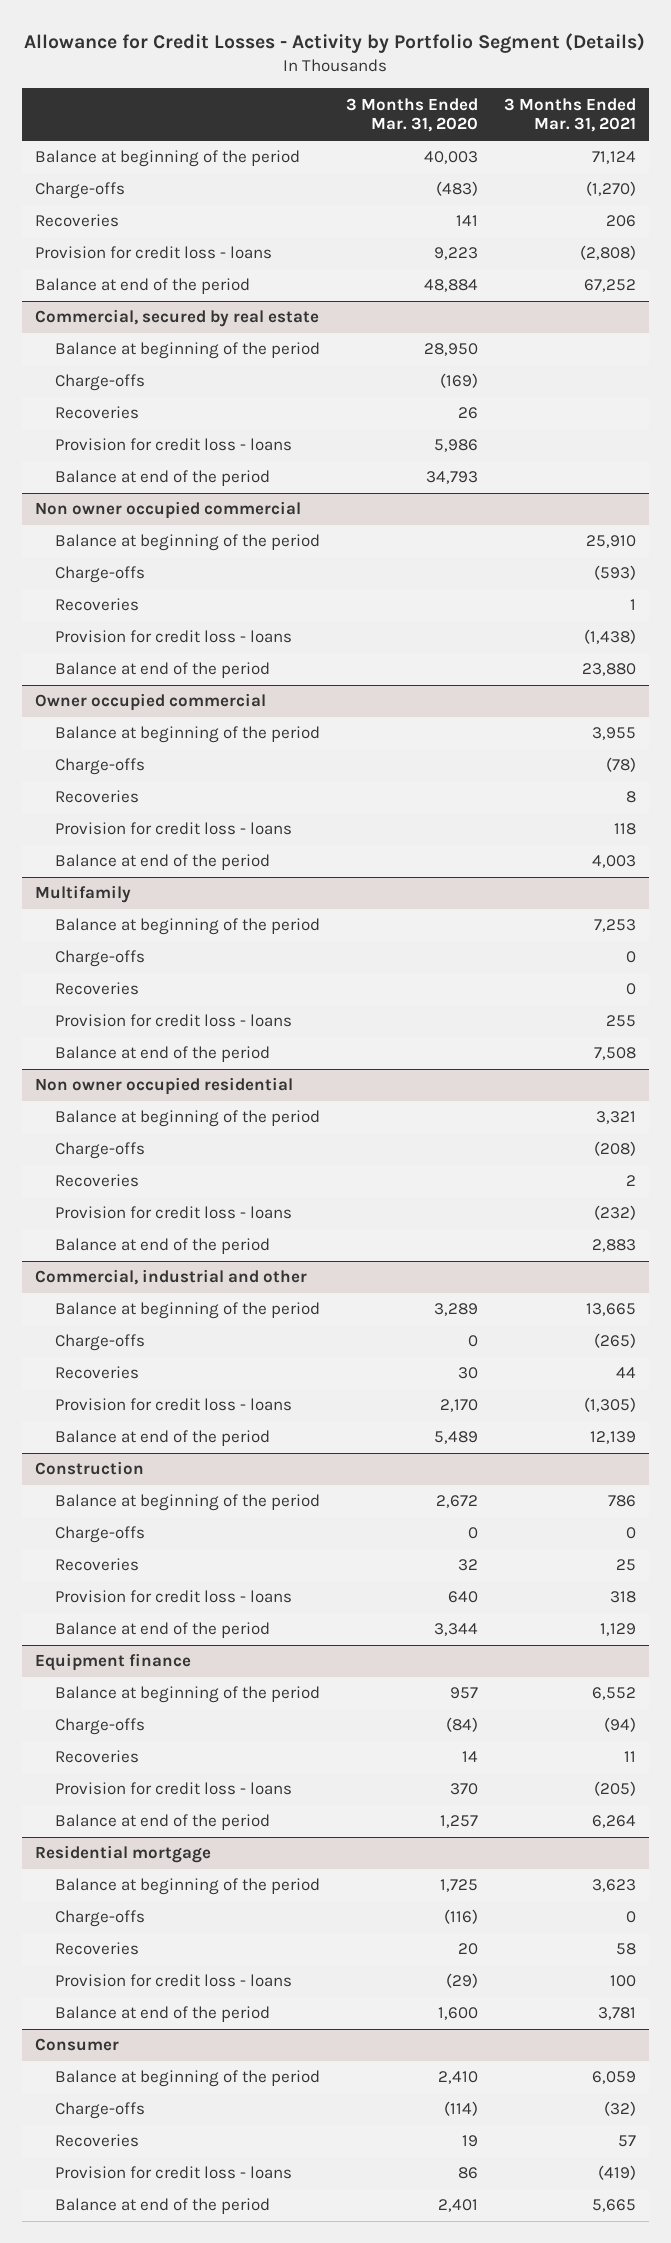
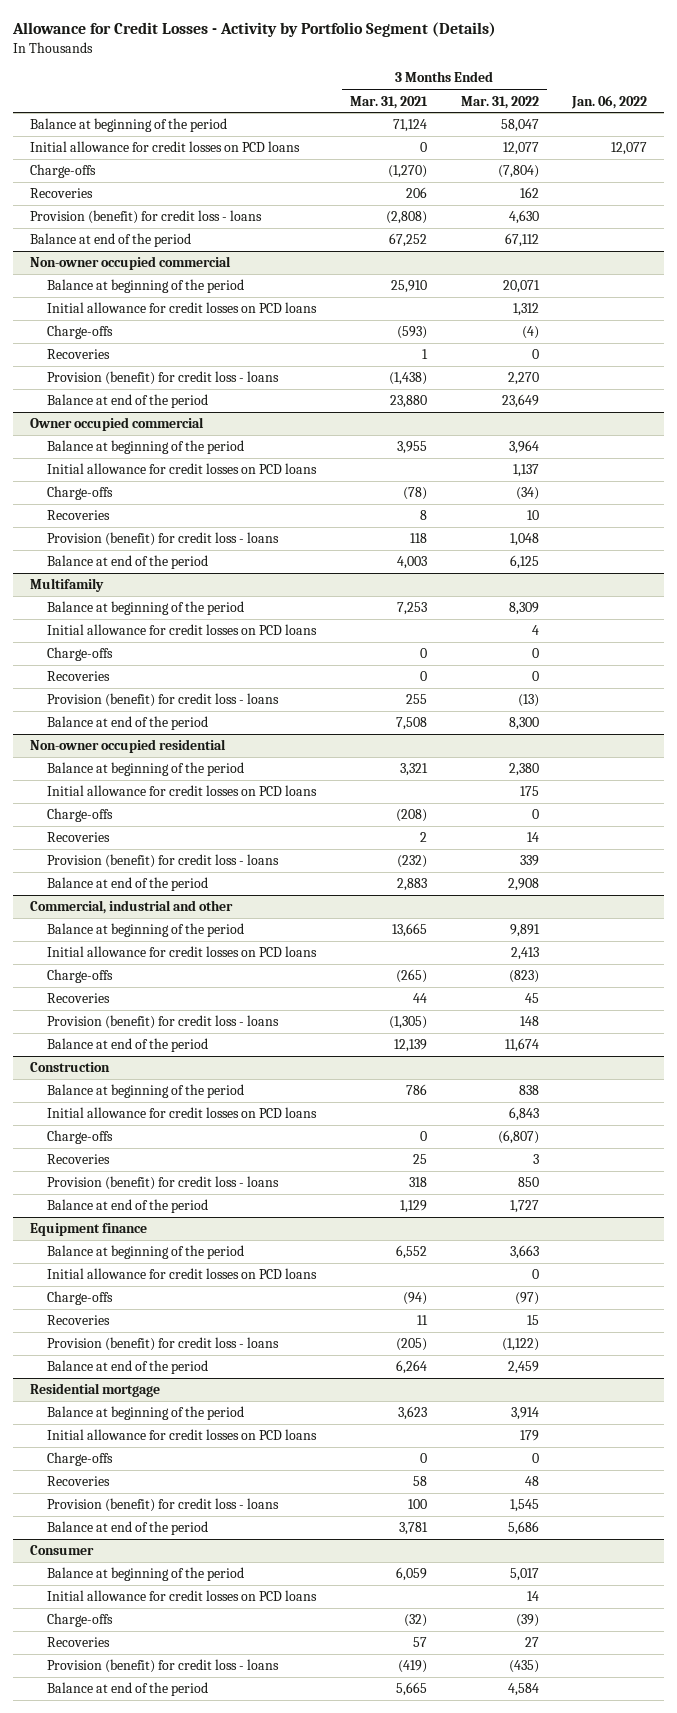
- | 3 Months Ended Mar. 31, 2020 | 3 Months Ended Mar. 31, 2021
+ | 3 Months Ended Mar. 31, 2021 | 3 Months Ended Mar. 31, 2022 | Jan. 06, 2022
+ Initial allowance for credit losses on PCD loans | 0 | 12,077 | 12,077
- Provision for credit loss - loans | 9,223 | (2,808)
+ Provision (benefit) for credit loss - loans | (2,808) | 4,630 |
- Commercial, secured by real estate
- Balance at beginning of the period | 28,950 |
- Charge-offs | (169) |
- Recoveries | 26 |
- Provision for credit loss - loans | 5,986 |
- Balance at end of the period | 34,793 |
- Non owner occupied commercial
+ Non-owner occupied commercial
+ Initial allowance for credit losses on PCD loans | | 1,312 |
- Provision for credit loss - loans | | (1,438)
+ Provision (benefit) for credit loss - loans | (1,438) | 2,270 |
@ Owner occupied commercial
+ Initial allowance for credit losses on PCD loans | | 1,137 |
- Provision for credit loss - loans | | 118
+ Provision (benefit) for credit loss - loans | 118 | 1,048 |
@ Multifamily
+ Initial allowance for credit losses on PCD loans | | 4 |
- Provision for credit loss - loans | | 255
+ Provision (benefit) for credit loss - loans | 255 | (13) |
- Non owner occupied residential
+ Non-owner occupied residential
+ Initial allowance for credit losses on PCD loans | | 175 |
- Provision for credit loss - loans | | (232)
+ Provision (benefit) for credit loss - loans | (232) | 339 |
@ Commercial, industrial and other
+ Initial allowance for credit losses on PCD loans | | 2,413 |
- Provision for credit loss - loans | 2,170 | (1,305)
+ Provision (benefit) for credit loss - loans | (1,305) | 148 |
@ Construction
+ Initial allowance for credit losses on PCD loans | | 6,843 |
- Provision for credit loss - loans | 640 | 318
+ Provision (benefit) for credit loss - loans | 318 | 850 |
@ Equipment finance
+ Initial allowance for credit losses on PCD loans | | 0 |
- Provision for credit loss - loans | 370 | (205)
+ Provision (benefit) for credit loss - loans | (205) | (1,122) |
@ Residential mortgage
+ Initial allowance for credit losses on PCD loans | | 179 |
- Provision for credit loss - loans | (29) | 100
+ Provision (benefit) for credit loss - loans | 100 | 1,545 |
@ Consumer
+ Initial allowance for credit losses on PCD loans | | 14 |
- Provision for credit loss - loans | 86 | (419)
+ Provision (benefit) for credit loss - loans | (419) | (435) |

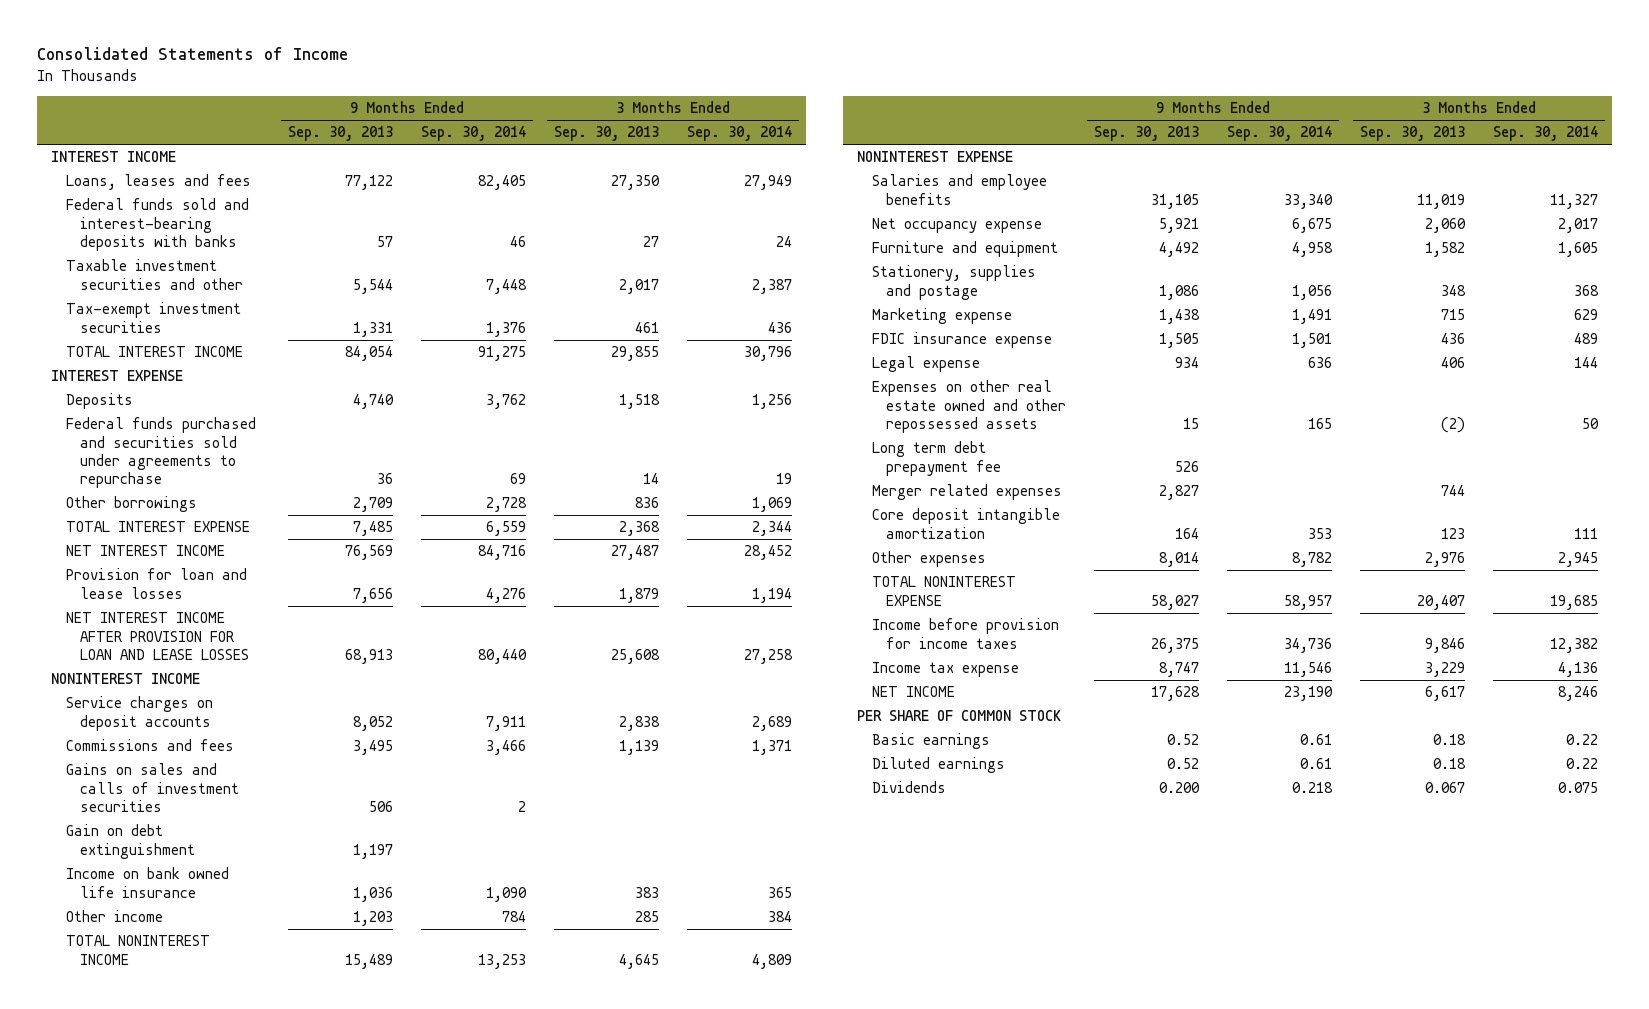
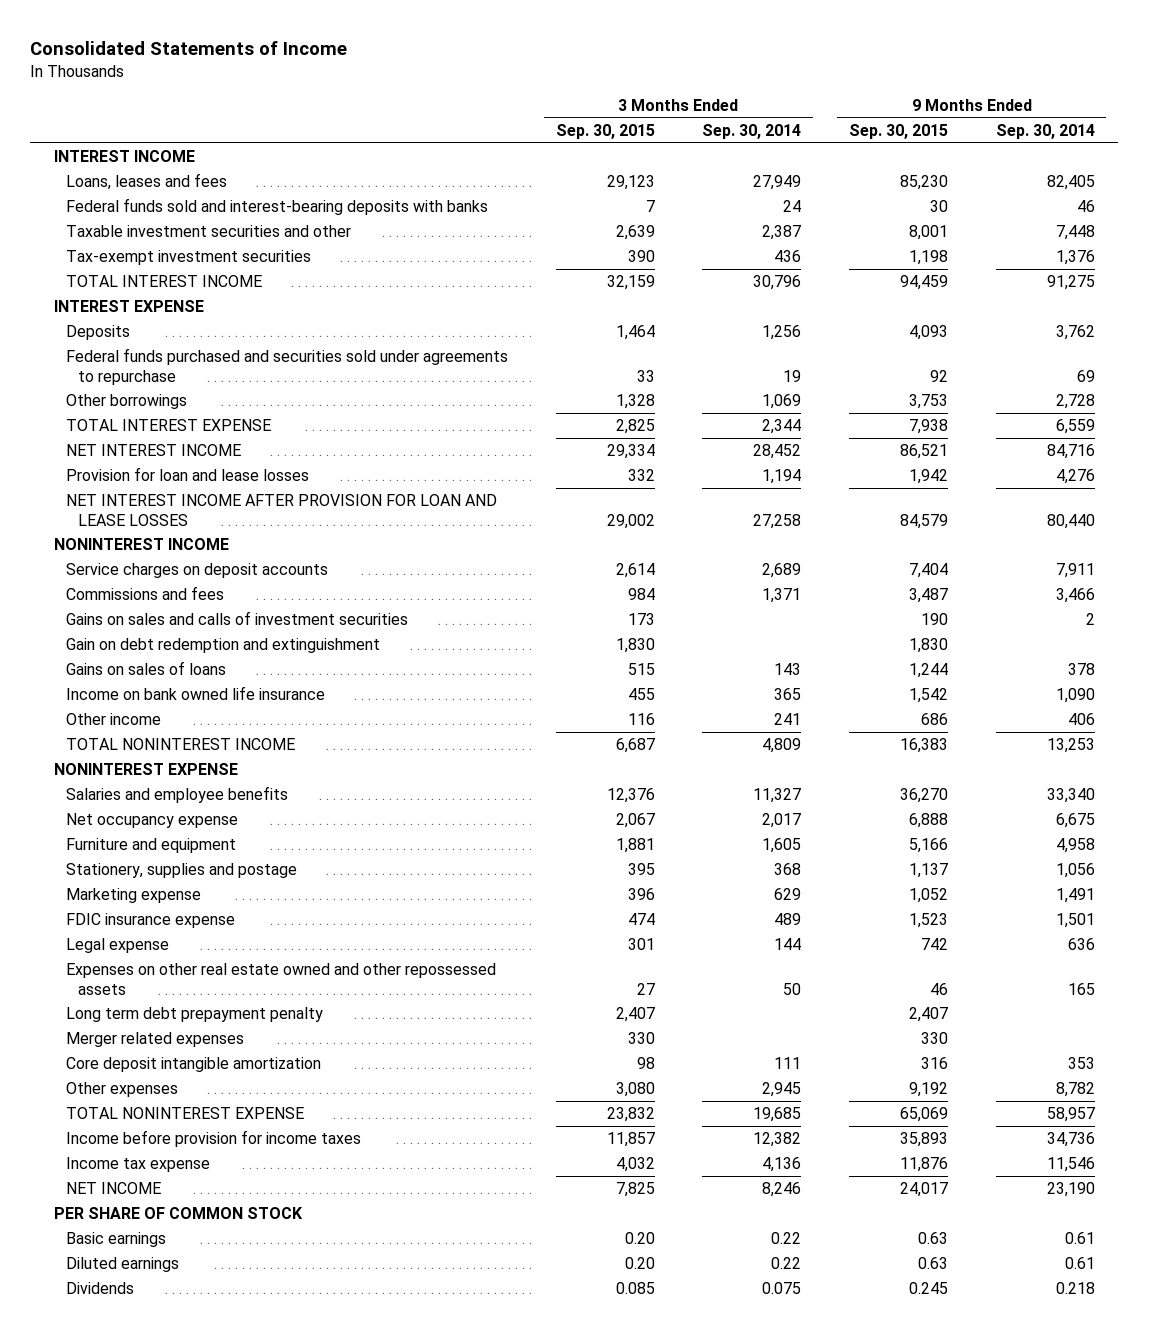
- | 9 Months Ended Sep. 30, 2013 | 9 Months Ended Sep. 30, 2014 | 3 Months Ended Sep. 30, 2013 | 3 Months Ended Sep. 30, 2014
+ | 3 Months Ended Sep. 30, 2015 | 3 Months Ended Sep. 30, 2014 | 9 Months Ended Sep. 30, 2015 | 9 Months Ended Sep. 30, 2014
- Gain on debt extinguishment | 1,197 | | |
+ Gain on debt redemption and extinguishment | 1,830 | | 1,830 |
+ Gains on sales of loans | 515 | 143 | 1,244 | 378
- Other income | 1,203 | 784 | 285 | 384
+ Other income | 116 | 241 | 686 | 406
- Long term debt prepayment fee | 526 | | |
+ Long term debt prepayment penalty | 2,407 | | 2,407 |

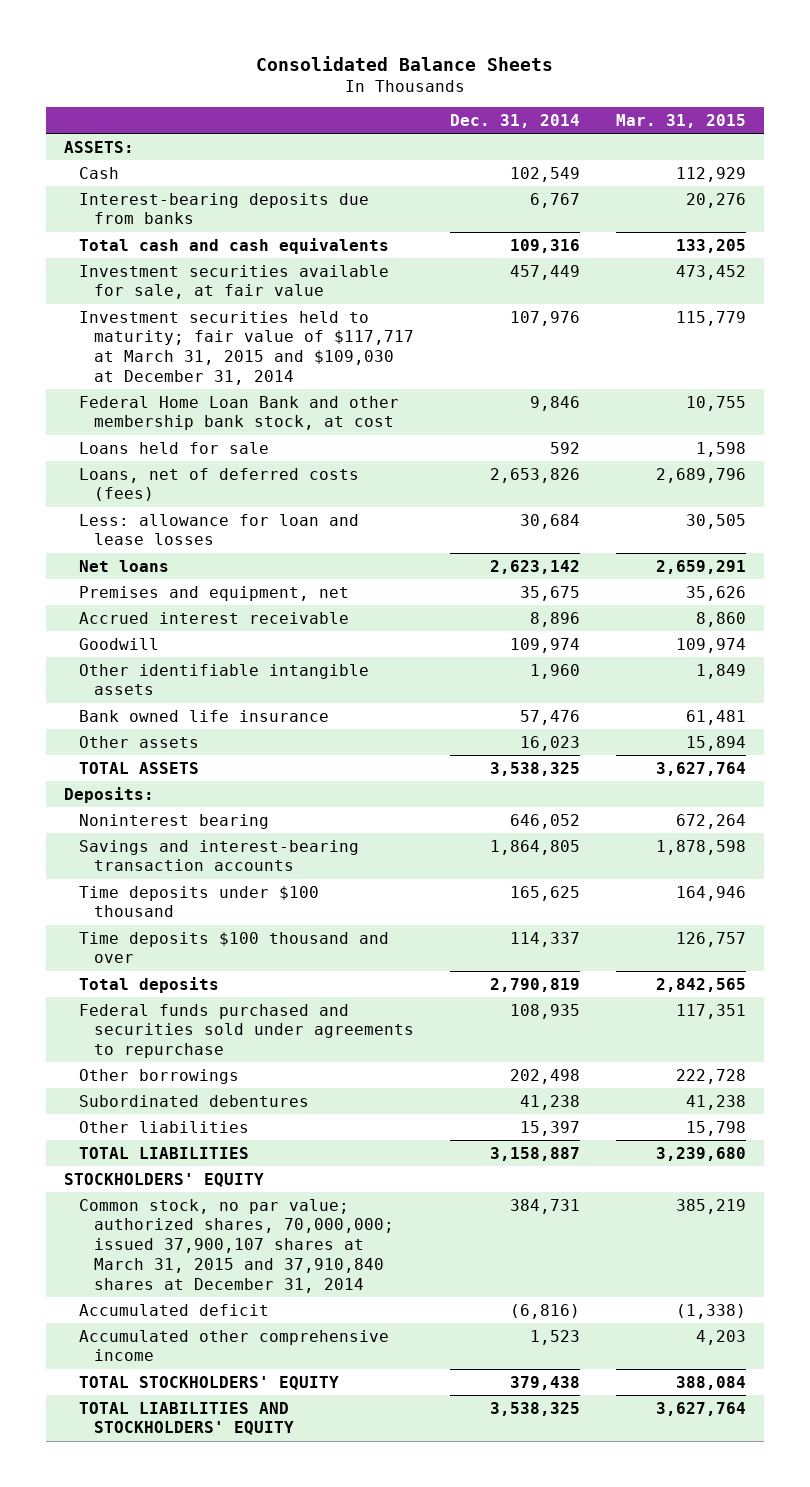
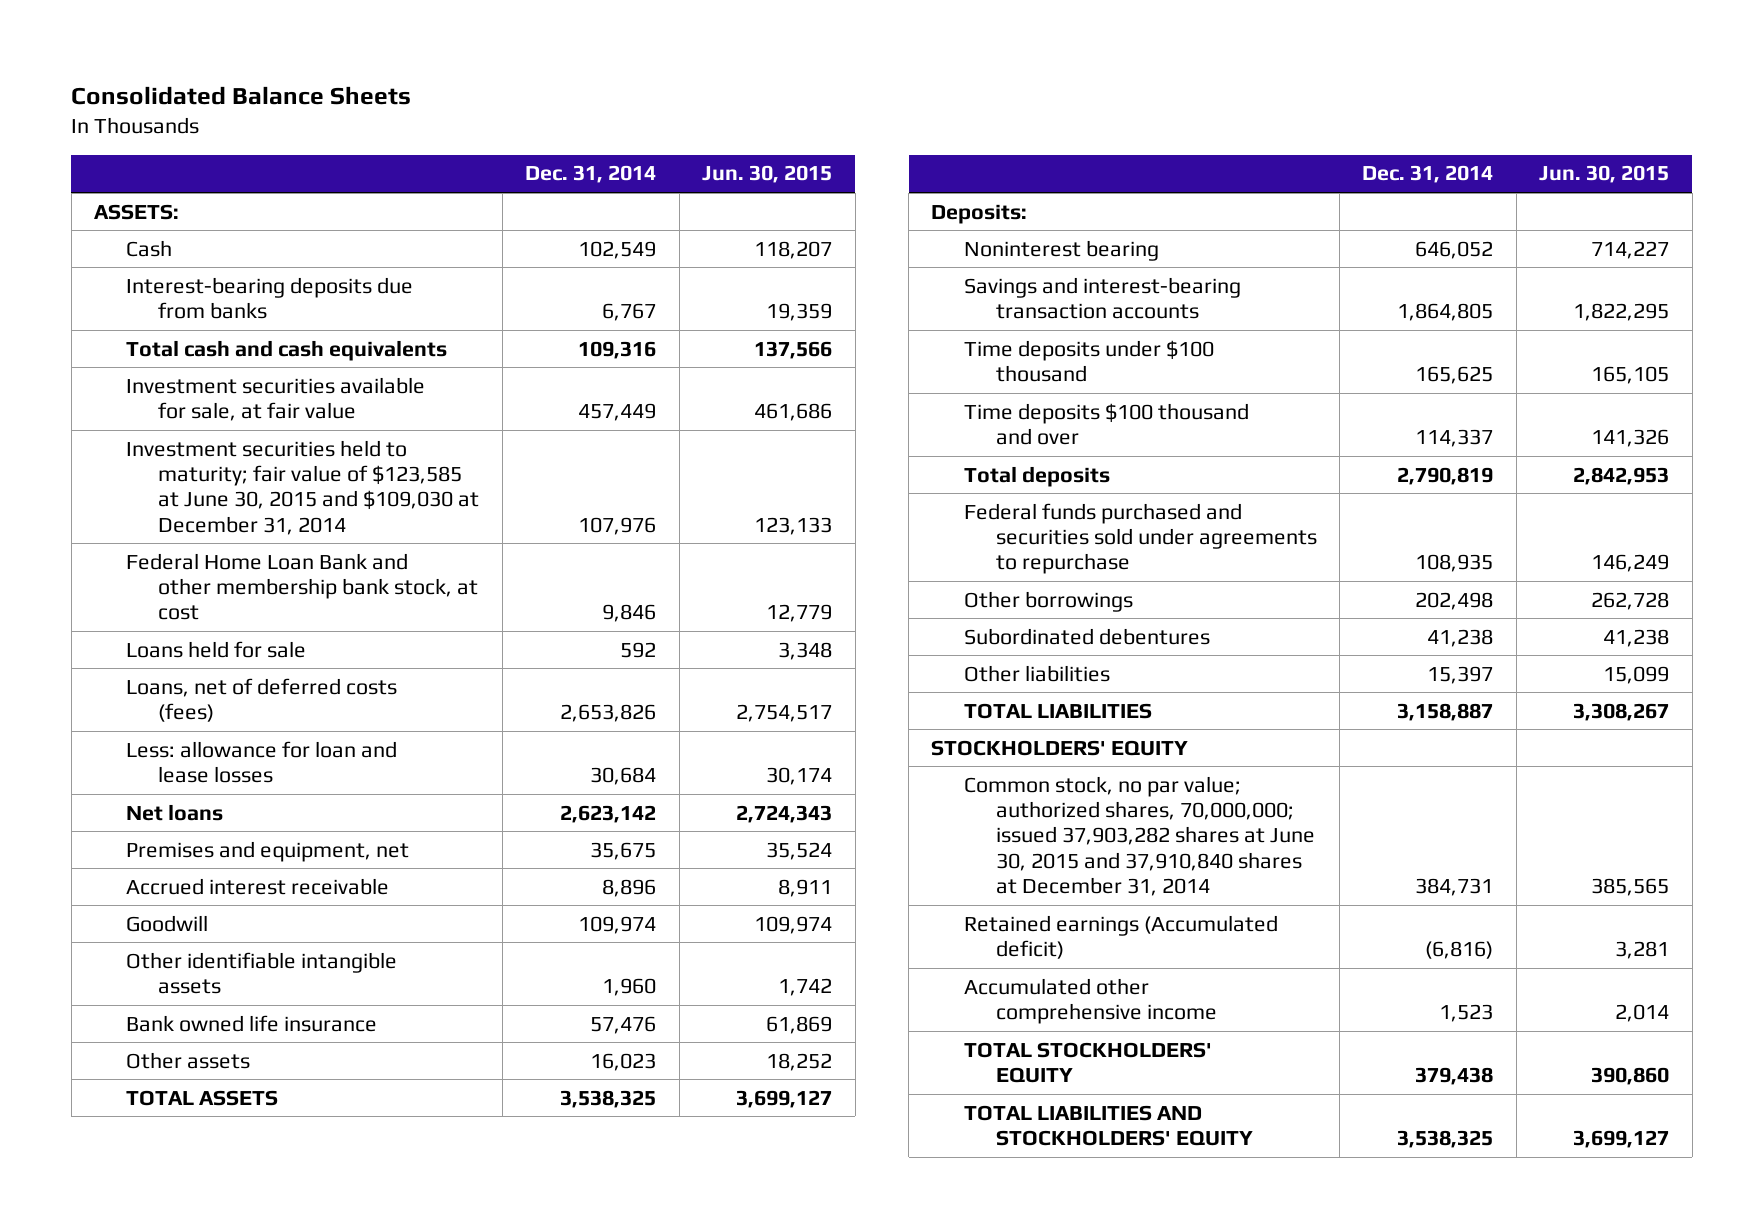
- | Dec. 31, 2014 | Mar. 31, 2015
+ | Dec. 31, 2014 | Jun. 30, 2015
- Investment securities held to maturity; fair value of $117,717 at March 31, 2015 and $109,030 at December 31, 2014 | 107,976 | 115,779
+ Investment securities held to maturity; fair value of $123,585 at June 30, 2015 and $109,030 at December 31, 2014 | 107,976 | 123,133
- Common stock, no par value; authorized shares, 70,000,000; issued 37,900,107 shares at March 31, 2015 and 37,910,840 shares at December 31, 2014 | 384,731 | 385,219
- Accumulated deficit | (6,816) | (1,338)
+ Common stock, no par value; authorized shares, 70,000,000; issued 37,903,282 shares at June 30, 2015 and 37,910,840 shares at December 31, 2014 | 384,731 | 385,565
+ Retained earnings (Accumulated deficit) | (6,816) | 3,281

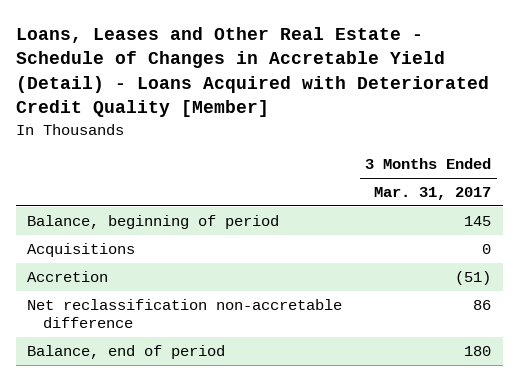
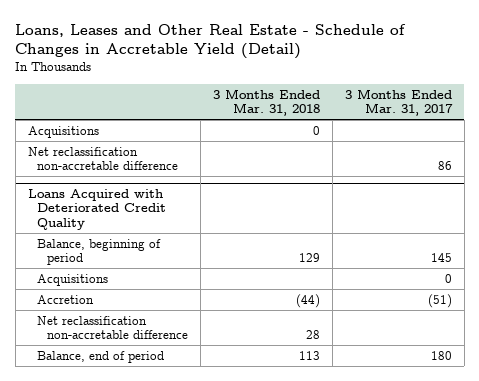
- Loans, Leases and Other Real Estate - Schedule of Changes in Accretable Yield (Detail) - Loans Acquired with Deteriorated Credit Quality [Member]
+ Loans, Leases and Other Real Estate - Schedule of Changes in Accretable Yield (Detail)
- | 3 Months Ended Mar. 31, 2017
+ | 3 Months Ended Mar. 31, 2018 | 3 Months Ended Mar. 31, 2017
+ Acquisitions | 0 |
moved up: Net reclassification non-accretable difference | | 86
+ Loans Acquired with Deteriorated Credit Quality
+ Net reclassification non-accretable difference | 28 |

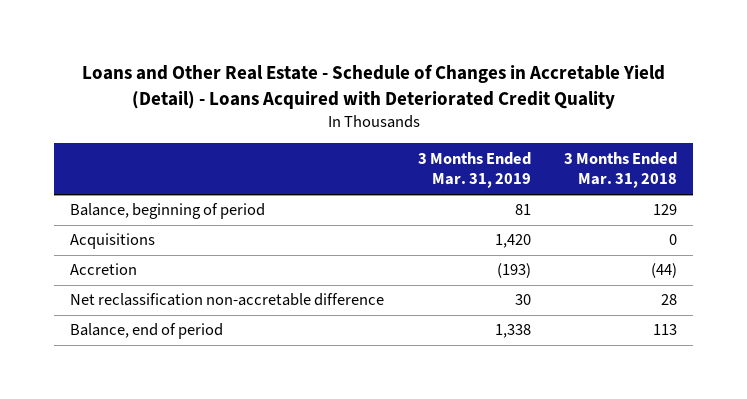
- Loans, Leases and Other Real Estate - Schedule of Changes in Accretable Yield (Detail)
+ Loans and Other Real Estate - Schedule of Changes in Accretable Yield (Detail) - Loans Acquired with Deteriorated Credit Quality
- | 3 Months Ended Mar. 31, 2018 | 3 Months Ended Mar. 31, 2017
+ | 3 Months Ended Mar. 31, 2019 | 3 Months Ended Mar. 31, 2018
- Net reclassification non-accretable difference | | 86
- Loans Acquired with Deteriorated Credit Quality
- Acquisitions | | 0
moved down: Acquisitions | 1,420 | 0

